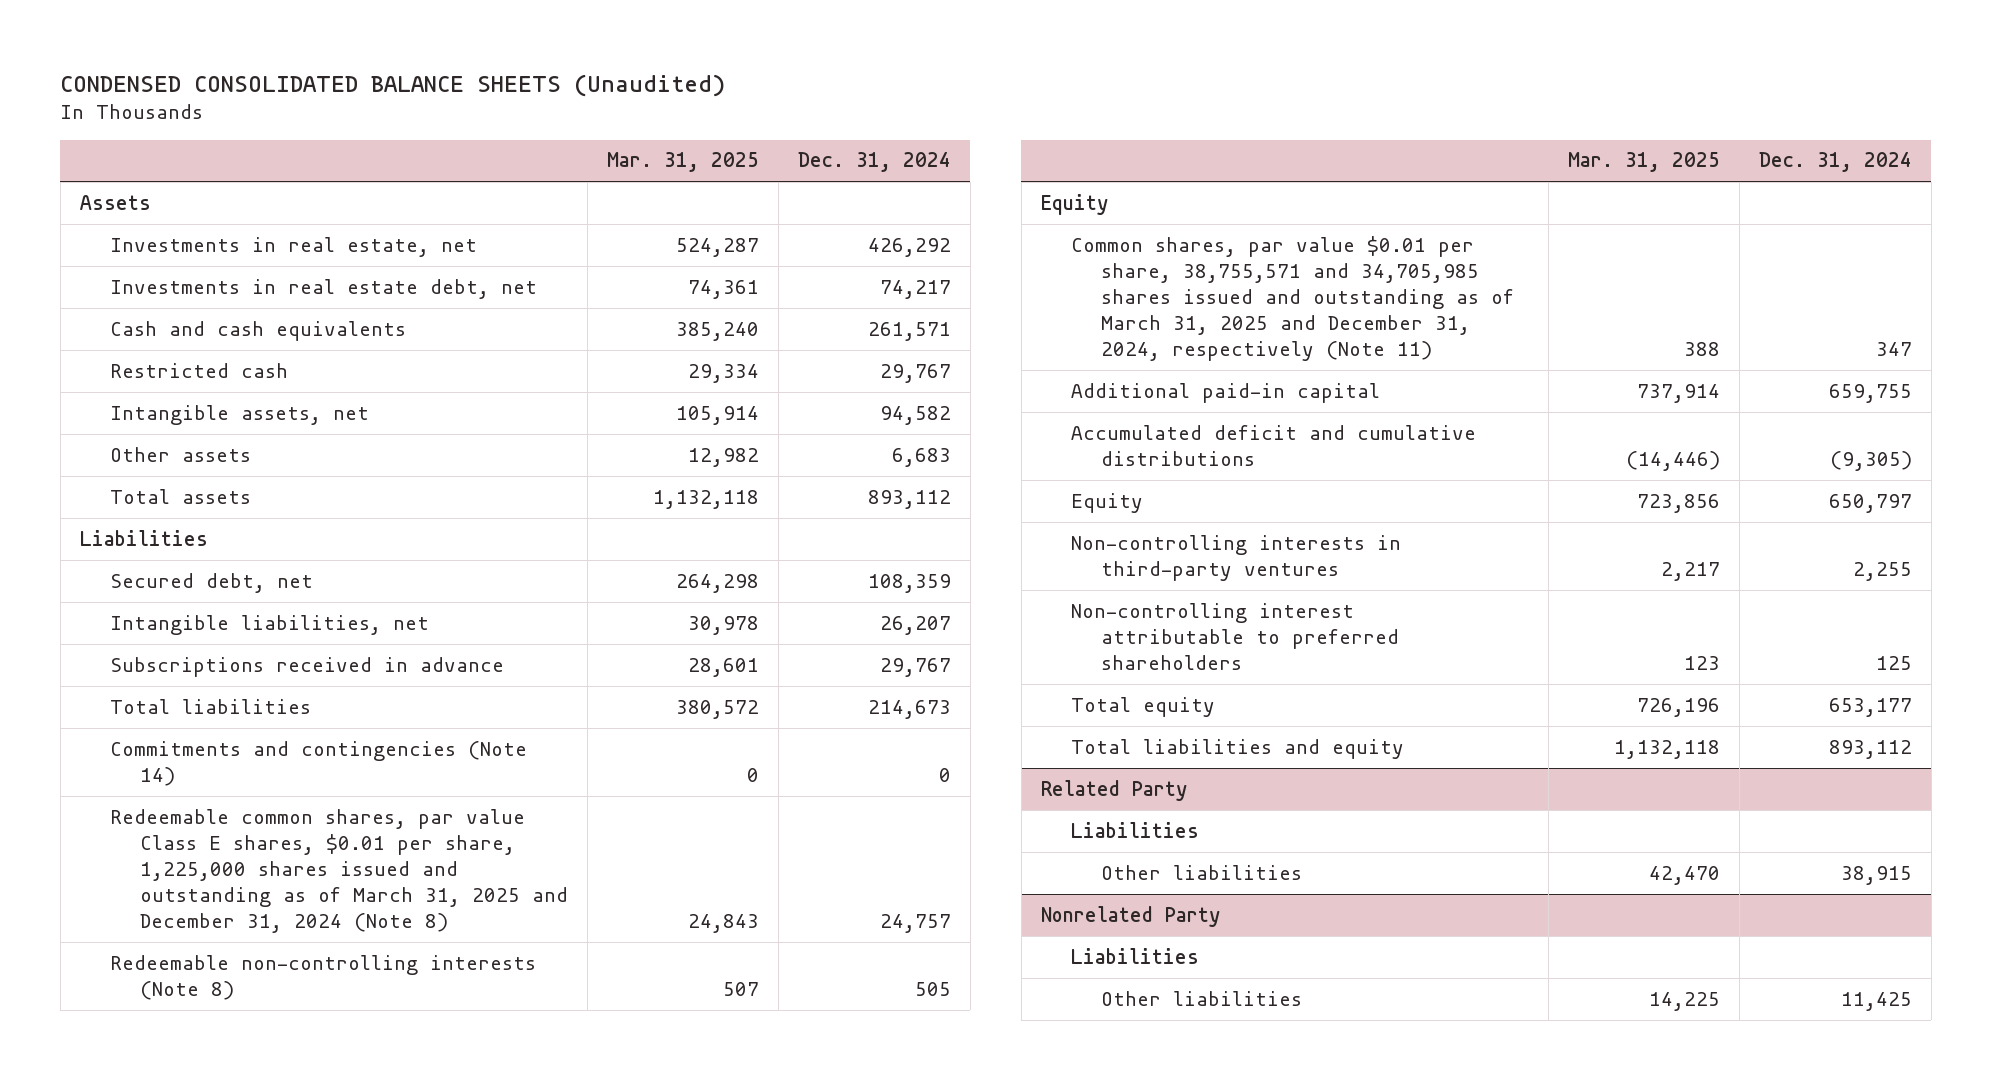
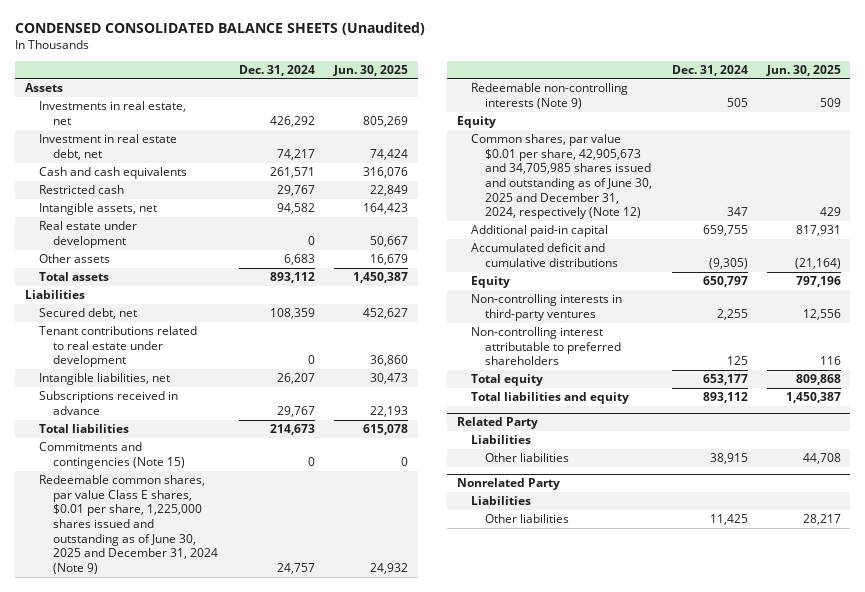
- | Mar. 31, 2025 | Dec. 31, 2024
+ | Dec. 31, 2024 | Jun. 30, 2025
- Investments in real estate debt, net | 74,361 | 74,217
+ Investment in real estate debt, net | 74,217 | 74,424
+ Real estate under development | 0 | 50,667
+ Tenant contributions related to real estate under development | 0 | 36,860
- Commitments and contingencies (Note 14) | 0 | 0
- Redeemable common shares, par value Class E shares, $0.01 per share, 1,225,000 shares issued and outstanding as of March 31, 2025 and December 31, 2024 (Note 8) | 24,843 | 24,757
- Redeemable non-controlling interests (Note 8) | 507 | 505
+ Commitments and contingencies (Note 15) | 0 | 0
+ Redeemable common shares, par value Class E shares, $0.01 per share, 1,225,000 shares issued and outstanding as of June 30, 2025 and December 31, 2024 (Note 9) | 24,757 | 24,932
+ Redeemable non-controlling interests (Note 9) | 505 | 509
- Common shares, par value $0.01 per share, 38,755,571 and 34,705,985 shares issued and outstanding as of March 31, 2025 and December 31, 2024, respectively (Note 11) | 388 | 347
+ Common shares, par value $0.01 per share, 42,905,673 and 34,705,985 shares issued and outstanding as of June 30, 2025 and December 31, 2024, respectively (Note 12) | 347 | 429

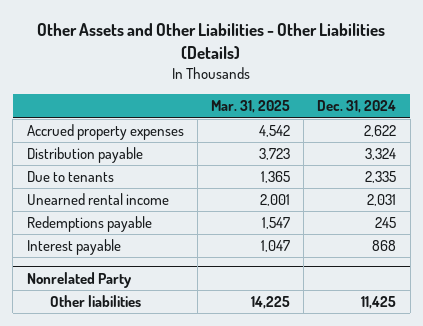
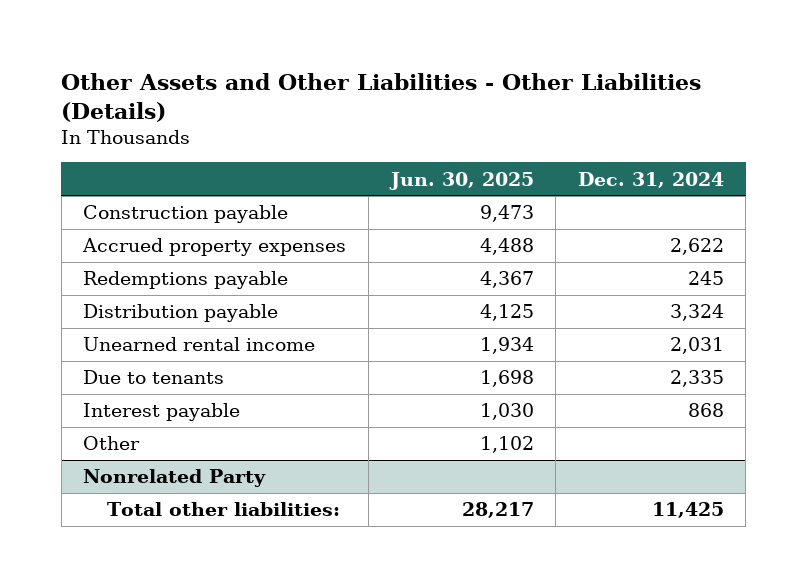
- | Mar. 31, 2025 | Dec. 31, 2024
+ | Jun. 30, 2025 | Dec. 31, 2024
+ Construction payable | 9,473 |
moved up: Redemptions payable | 4,367 | 245
moved down: Due to tenants | 1,698 | 2,335
+ Other | 1,102 |
@ Nonrelated Party
- Other liabilities | 14,225 | 11,425
+ Total other liabilities: | 28,217 | 11,425

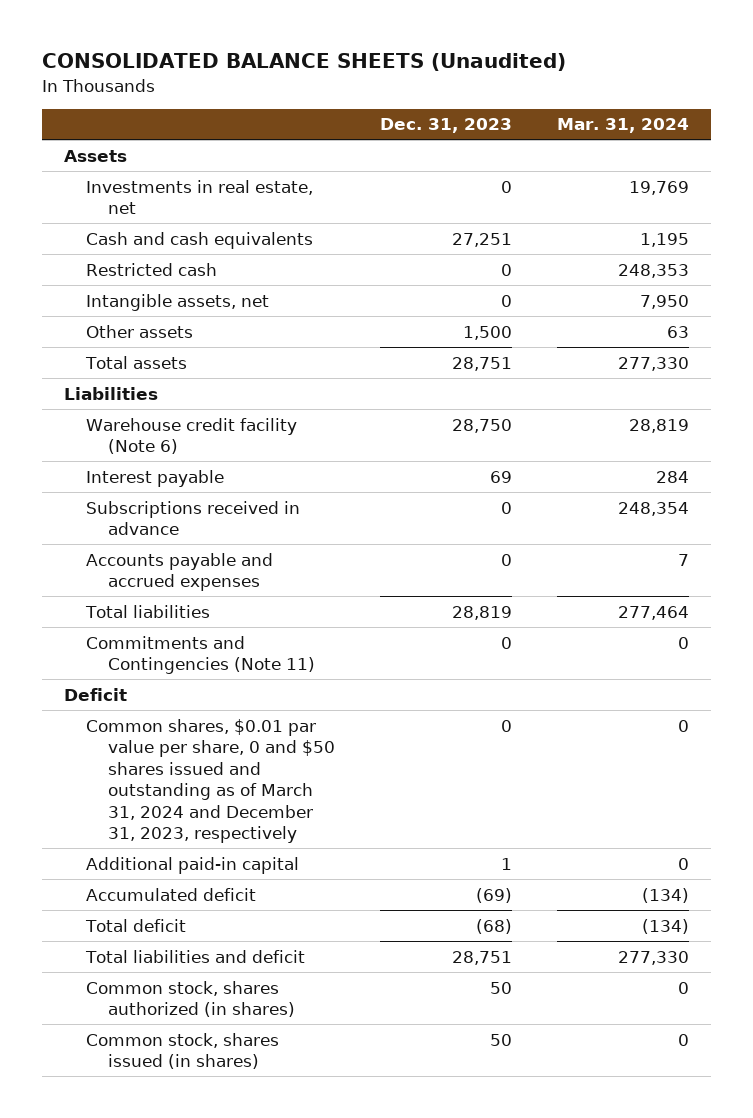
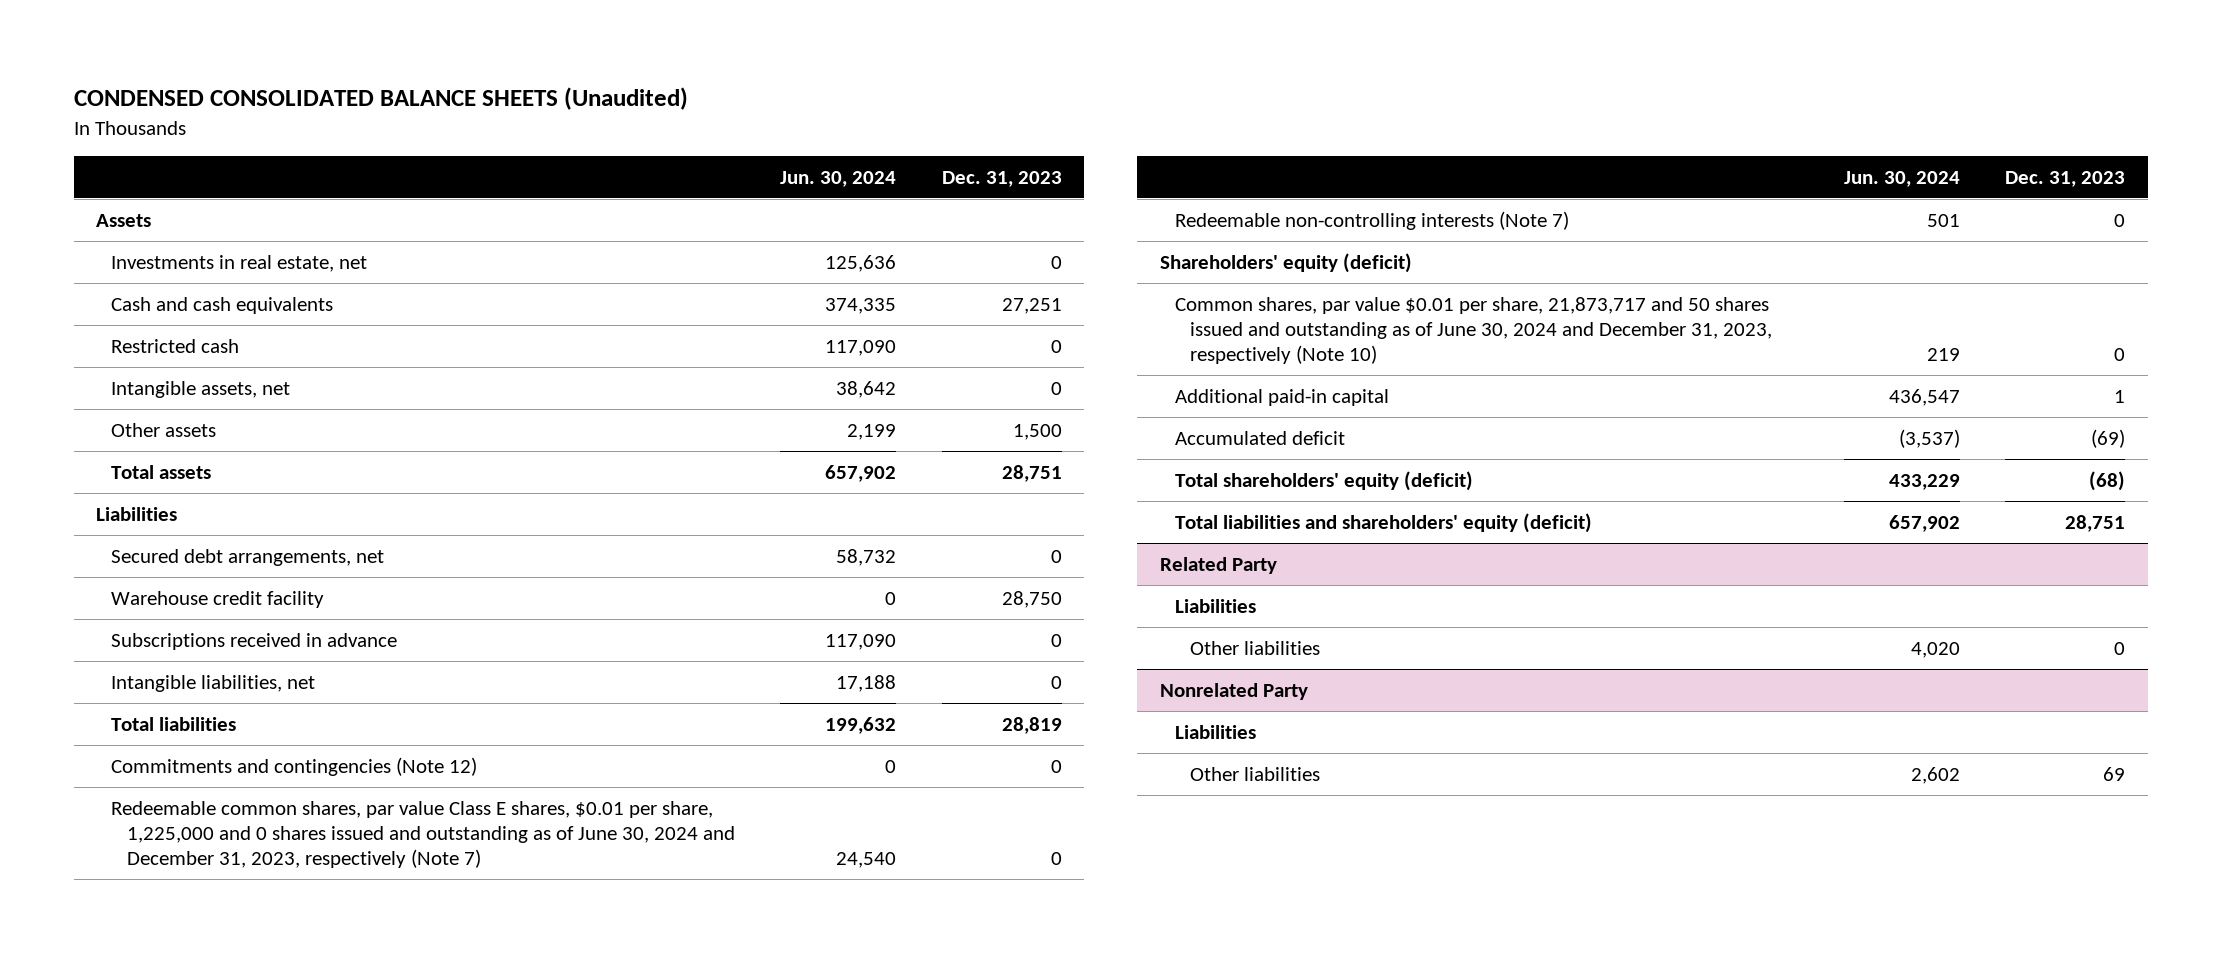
- CONSOLIDATED BALANCE SHEETS (Unaudited)
+ CONDENSED CONSOLIDATED BALANCE SHEETS (Unaudited)
- | Dec. 31, 2023 | Mar. 31, 2024
+ | Jun. 30, 2024 | Dec. 31, 2023
- Warehouse credit facility (Note 6) | 28,750 | 28,819
- Interest payable | 69 | 284
+ Secured debt arrangements, net | 58,732 | 0
+ Warehouse credit facility | 0 | 28,750
- Accounts payable and accrued expenses | 0 | 7
+ Intangible liabilities, net | 17,188 | 0
- Commitments and Contingencies (Note 11) | 0 | 0
- Deficit
- Common shares, $0.01 par value per share, 0 and $50 shares issued and outstanding as of March 31, 2024 and December 31, 2023, respectively | 0 | 0
+ Commitments and contingencies (Note 12) | 0 | 0
+ Redeemable common shares, par value Class E shares, $0.01 per share, 1,225,000 and 0 shares issued and outstanding as of June 30, 2024 and December 31, 2023, respectively (Note 7) | 24,540 | 0
+ Redeemable non-controlling interests (Note 7) | 501 | 0
+ Shareholders' equity (deficit)
+ Common shares, par value $0.01 per share, 21,873,717 and 50 shares issued and outstanding as of June 30, 2024 and December 31, 2023, respectively (Note 10) | 219 | 0
- Total deficit | (68) | (134)
- Total liabilities and deficit | 28,751 | 277,330
- Common stock, shares authorized (in shares) | 50 | 0
- Common stock, shares issued (in shares) | 50 | 0
+ Total shareholders' equity (deficit) | 433,229 | (68)
+ Total liabilities and shareholders' equity (deficit) | 657,902 | 28,751
+ Related Party
+ Liabilities
+ Other liabilities | 4,020 | 0
+ Nonrelated Party
+ Liabilities
+ Other liabilities | 2,602 | 69

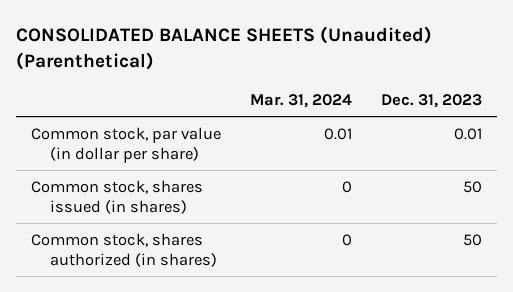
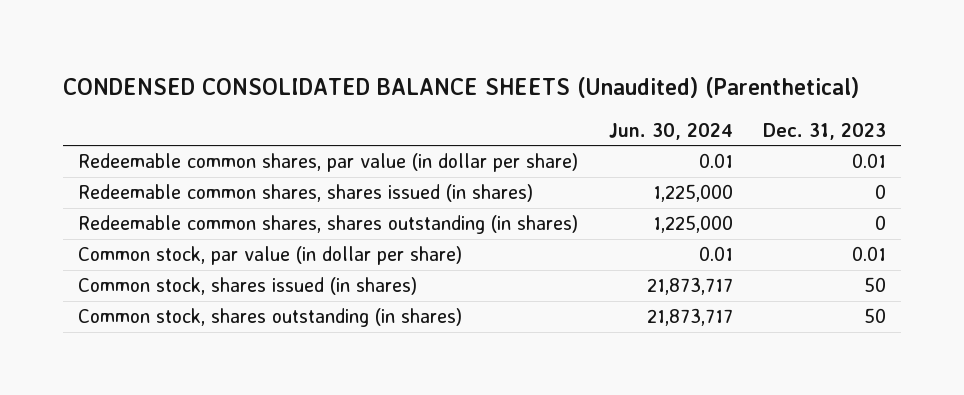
- CONSOLIDATED BALANCE SHEETS (Unaudited) (Parenthetical)
+ CONDENSED CONSOLIDATED BALANCE SHEETS (Unaudited) (Parenthetical)
- | Mar. 31, 2024 | Dec. 31, 2023
+ | Jun. 30, 2024 | Dec. 31, 2023
+ Redeemable common shares, par value (in dollar per share) | 0.01 | 0.01
+ Redeemable common shares, shares issued (in shares) | 1,225,000 | 0
+ Redeemable common shares, shares outstanding (in shares) | 1,225,000 | 0
- Common stock, shares authorized (in shares) | 0 | 50
+ Common stock, shares outstanding (in shares) | 21,873,717 | 50

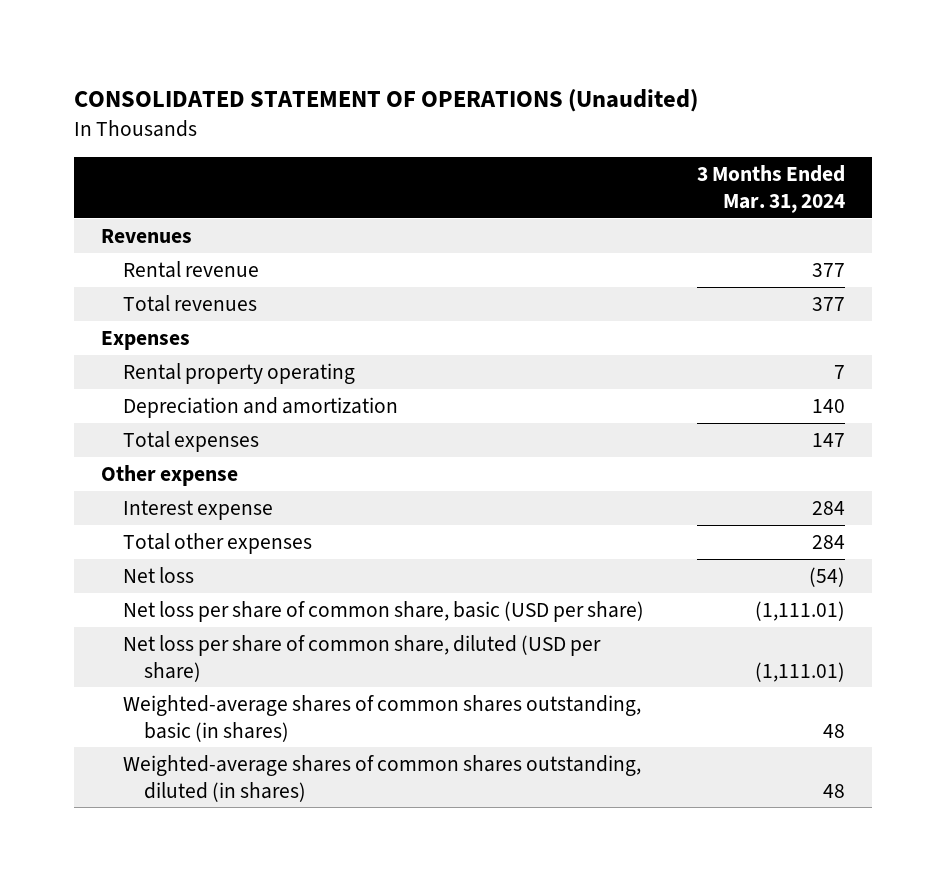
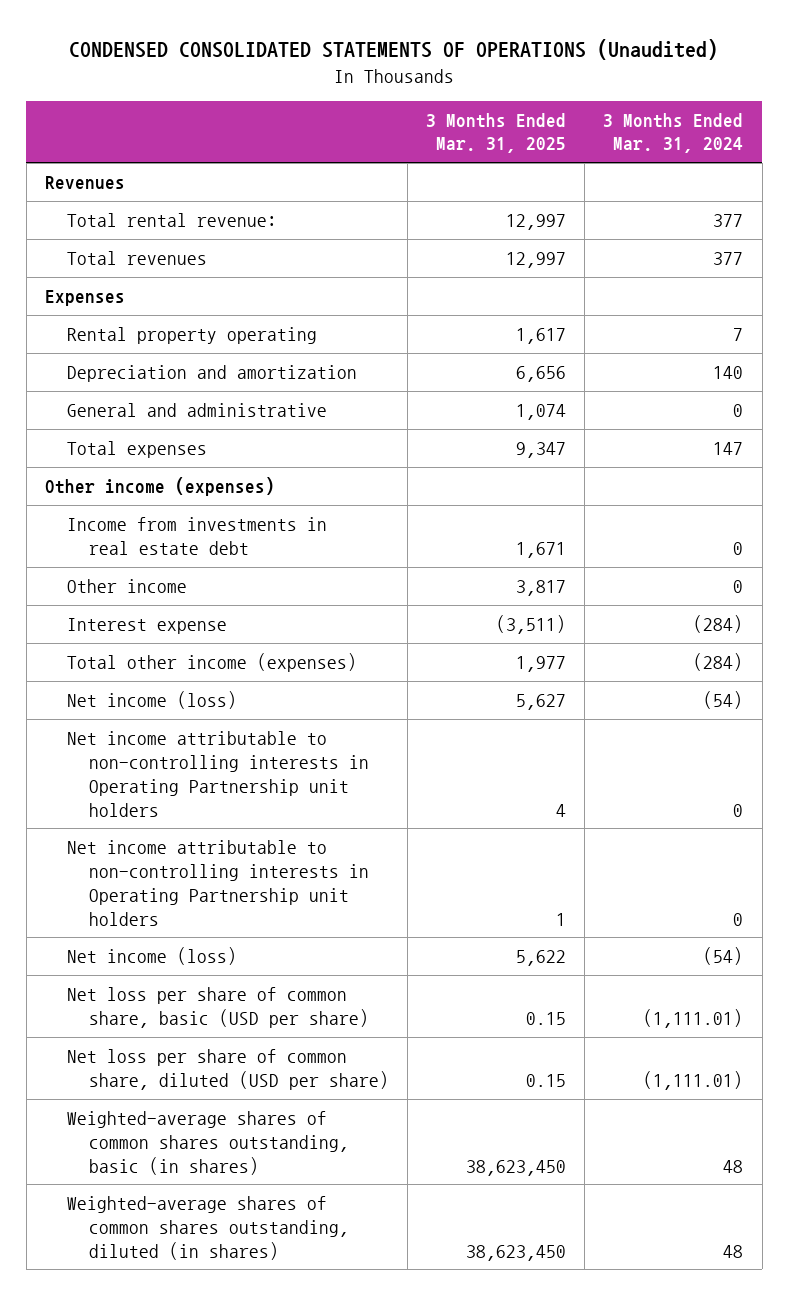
- CONSOLIDATED STATEMENT OF OPERATIONS (Unaudited)
+ CONDENSED CONSOLIDATED STATEMENTS OF OPERATIONS (Unaudited)
- | 3 Months Ended Mar. 31, 2024
+ | 3 Months Ended Mar. 31, 2025 | 3 Months Ended Mar. 31, 2024
- Rental revenue | 377
+ Total rental revenue: | 12,997 | 377
+ General and administrative | 1,074 | 0
- Other expense
- Interest expense | 284
- Total other expenses | 284
- Net loss | (54)
+ Other income (expenses)
+ Income from investments in real estate debt | 1,671 | 0
+ Other income | 3,817 | 0
+ Interest expense | (3,511) | (284)
+ Total other income (expenses) | 1,977 | (284)
+ Net income (loss) | 5,627 | (54)
+ Net income attributable to non-controlling interests in Operating Partnership unit holders | 4 | 0
+ Net income attributable to non-controlling interests in Operating Partnership unit holders | 1 | 0
+ Net income (loss) | 5,622 | (54)

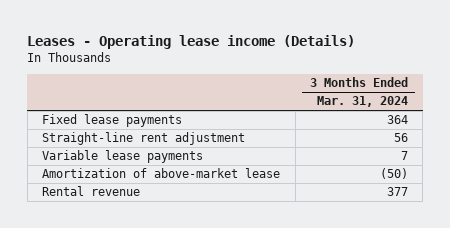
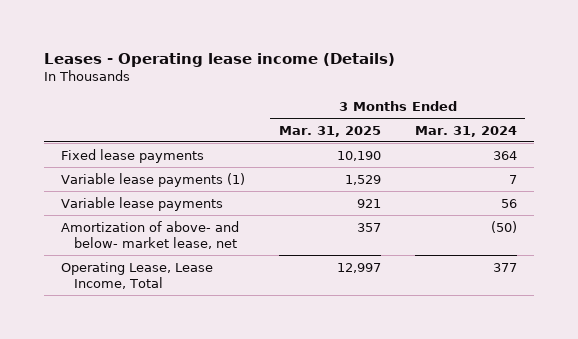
- | 3 Months Ended Mar. 31, 2024
+ | 3 Months Ended Mar. 31, 2025 | 3 Months Ended Mar. 31, 2024
- Straight-line rent adjustment | 56
- Variable lease payments | 7
- Amortization of above-market lease | (50)
- Rental revenue | 377
+ Variable lease payments (1) | 1,529 | 7
+ Variable lease payments | 921 | 56
+ Amortization of above- and below- market lease, net | 357 | (50)
+ Operating Lease, Lease Income, Total | 12,997 | 377

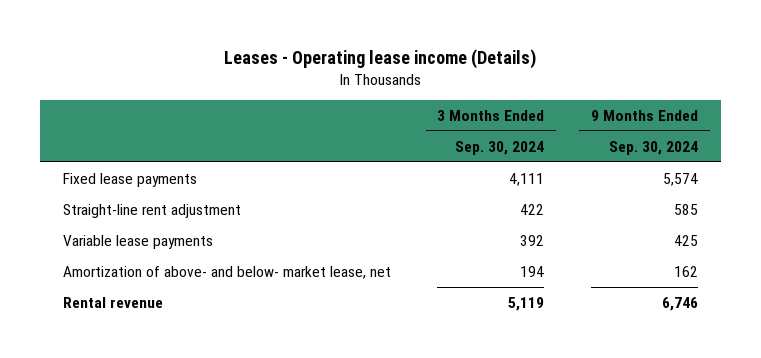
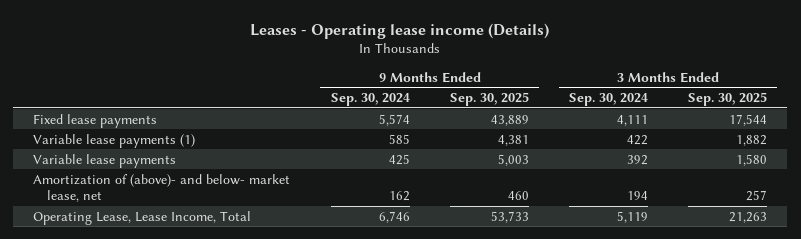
- | 3 Months Ended Sep. 30, 2024 | 9 Months Ended Sep. 30, 2024
+ | 9 Months Ended Sep. 30, 2024 | 9 Months Ended Sep. 30, 2025 | 3 Months Ended Sep. 30, 2024 | 3 Months Ended Sep. 30, 2025
- Straight-line rent adjustment | 422 | 585
+ Variable lease payments (1) | 585 | 4,381 | 422 | 1,882
- Amortization of above- and below- market lease, net | 194 | 162
- Rental revenue | 5,119 | 6,746
+ Amortization of (above)- and below- market lease, net | 162 | 460 | 194 | 257
+ Operating Lease, Lease Income, Total | 6,746 | 53,733 | 5,119 | 21,263

